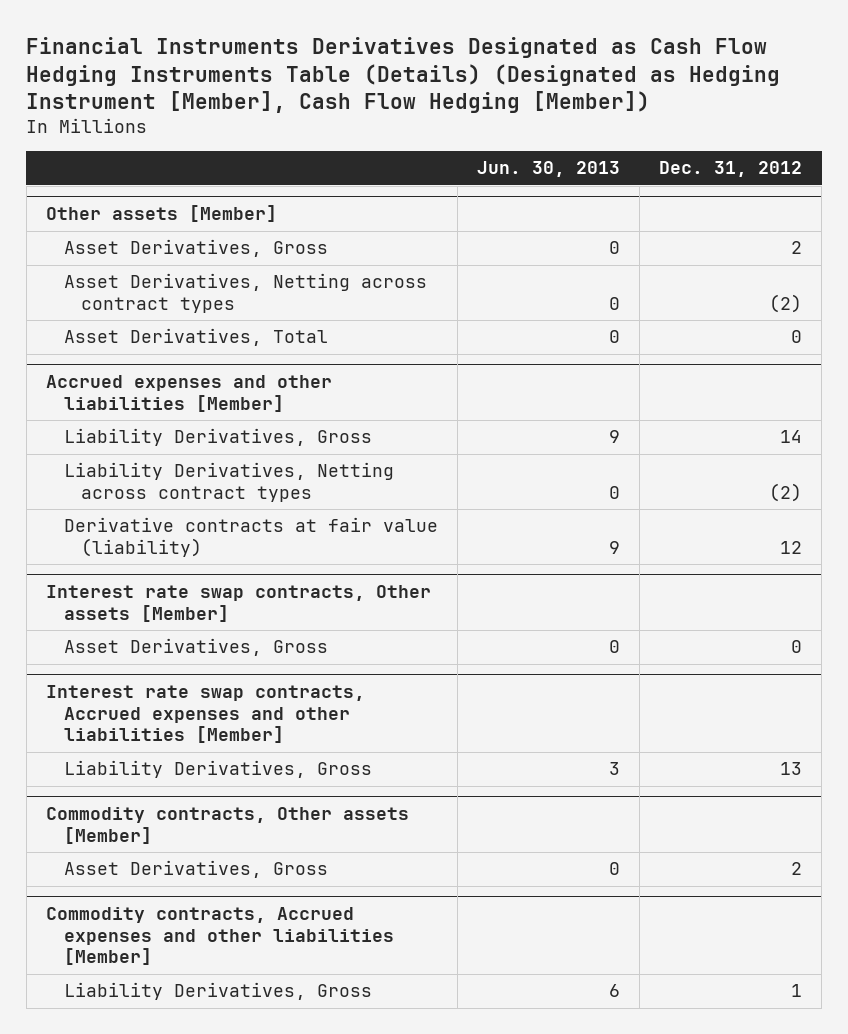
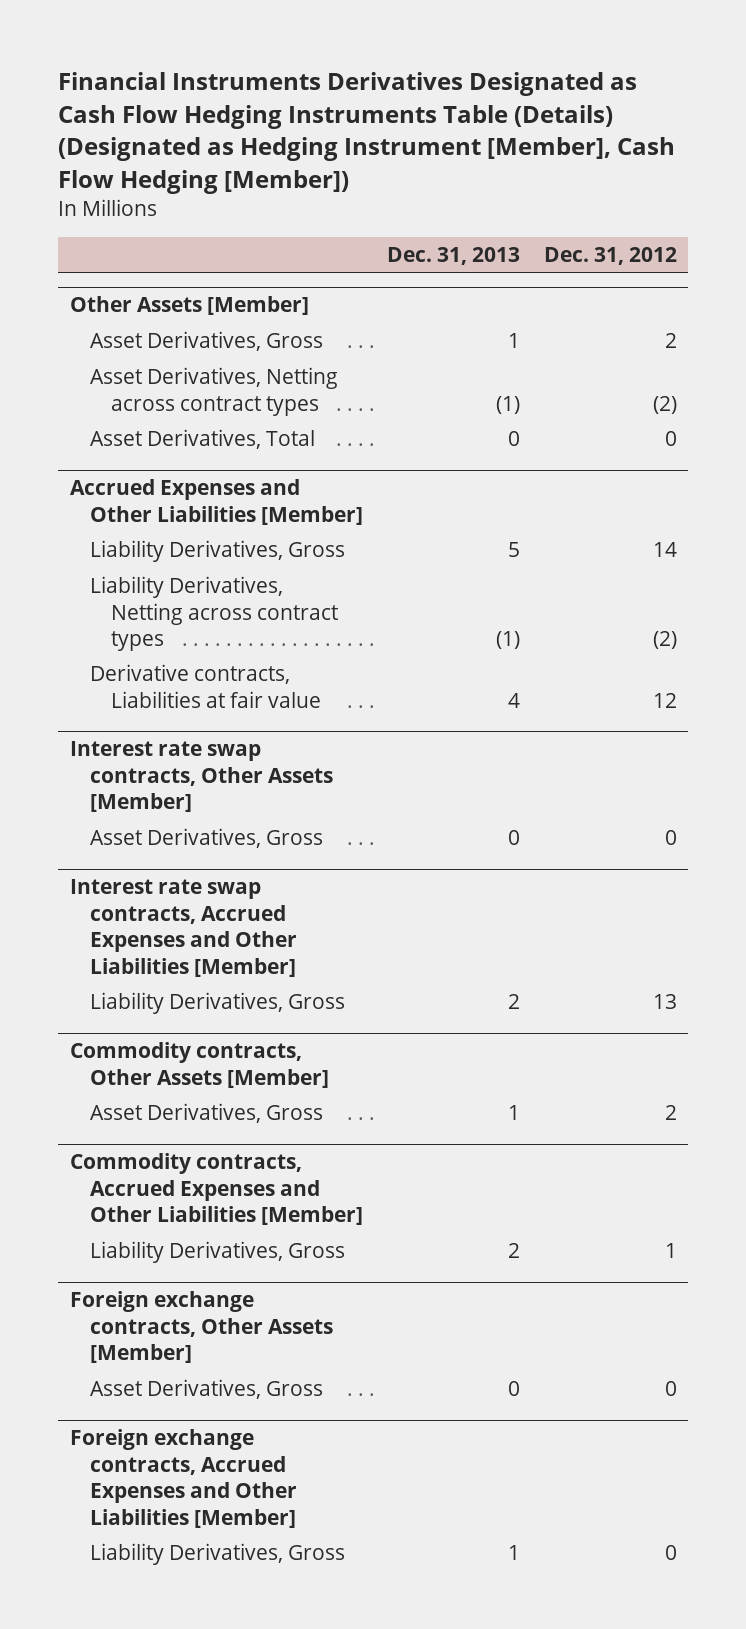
- | Jun. 30, 2013 | Dec. 31, 2012
+ | Dec. 31, 2013 | Dec. 31, 2012
- Other assets [Member]
+ Other Assets [Member]
- Accrued expenses and other liabilities [Member]
+ Accrued Expenses and Other Liabilities [Member]
- Derivative contracts at fair value (liability) | 9 | 12
- Interest rate swap contracts, Other assets [Member]
+ Derivative contracts, Liabilities at fair value | 4 | 12
+ Interest rate swap contracts, Other Assets [Member]
- Interest rate swap contracts, Accrued expenses and other liabilities [Member]
+ Interest rate swap contracts, Accrued Expenses and Other Liabilities [Member]
- Commodity contracts, Other assets [Member]
+ Commodity contracts, Other Assets [Member]
- Commodity contracts, Accrued expenses and other liabilities [Member]
+ Commodity contracts, Accrued Expenses and Other Liabilities [Member]
+ Foreign exchange contracts, Other Assets [Member]
+ Asset Derivatives, Gross | 0 | 0
+ Foreign exchange contracts, Accrued Expenses and Other Liabilities [Member]
+ Liability Derivatives, Gross | 1 | 0

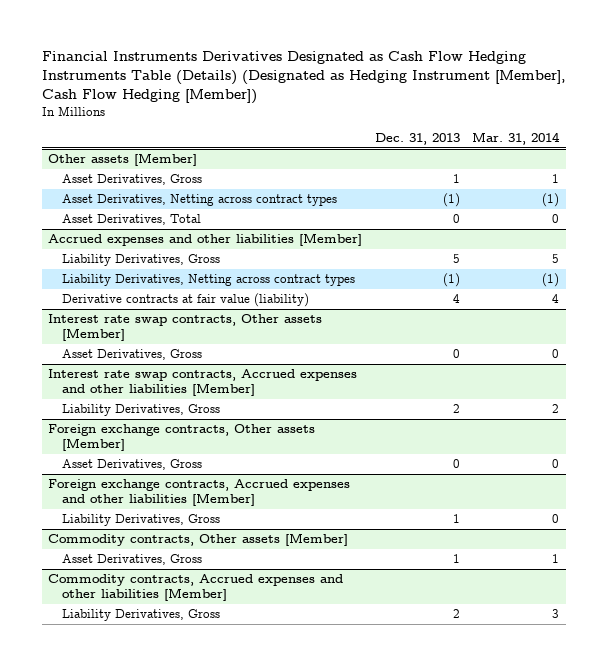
- | Dec. 31, 2013 | Dec. 31, 2012
+ | Dec. 31, 2013 | Mar. 31, 2014
- Other Assets [Member]
+ Other assets [Member]
- Accrued Expenses and Other Liabilities [Member]
+ Accrued expenses and other liabilities [Member]
- Derivative contracts, Liabilities at fair value | 4 | 12
- Interest rate swap contracts, Other Assets [Member]
+ Derivative contracts at fair value (liability) | 4 | 4
+ Interest rate swap contracts, Other assets [Member]
- Interest rate swap contracts, Accrued Expenses and Other Liabilities [Member]
- Liability Derivatives, Gross | 2 | 13
- Commodity contracts, Other Assets [Member]
- Asset Derivatives, Gross | 1 | 2
- Commodity contracts, Accrued Expenses and Other Liabilities [Member]
+ Interest rate swap contracts, Accrued expenses and other liabilities [Member]
- Foreign exchange contracts, Other Assets [Member]
+ Foreign exchange contracts, Other assets [Member]
- Foreign exchange contracts, Accrued Expenses and Other Liabilities [Member]
+ Foreign exchange contracts, Accrued expenses and other liabilities [Member]
+ Commodity contracts, Other assets [Member]
+ Asset Derivatives, Gross | 1 | 1
+ Commodity contracts, Accrued expenses and other liabilities [Member]
+ Liability Derivatives, Gross | 2 | 3

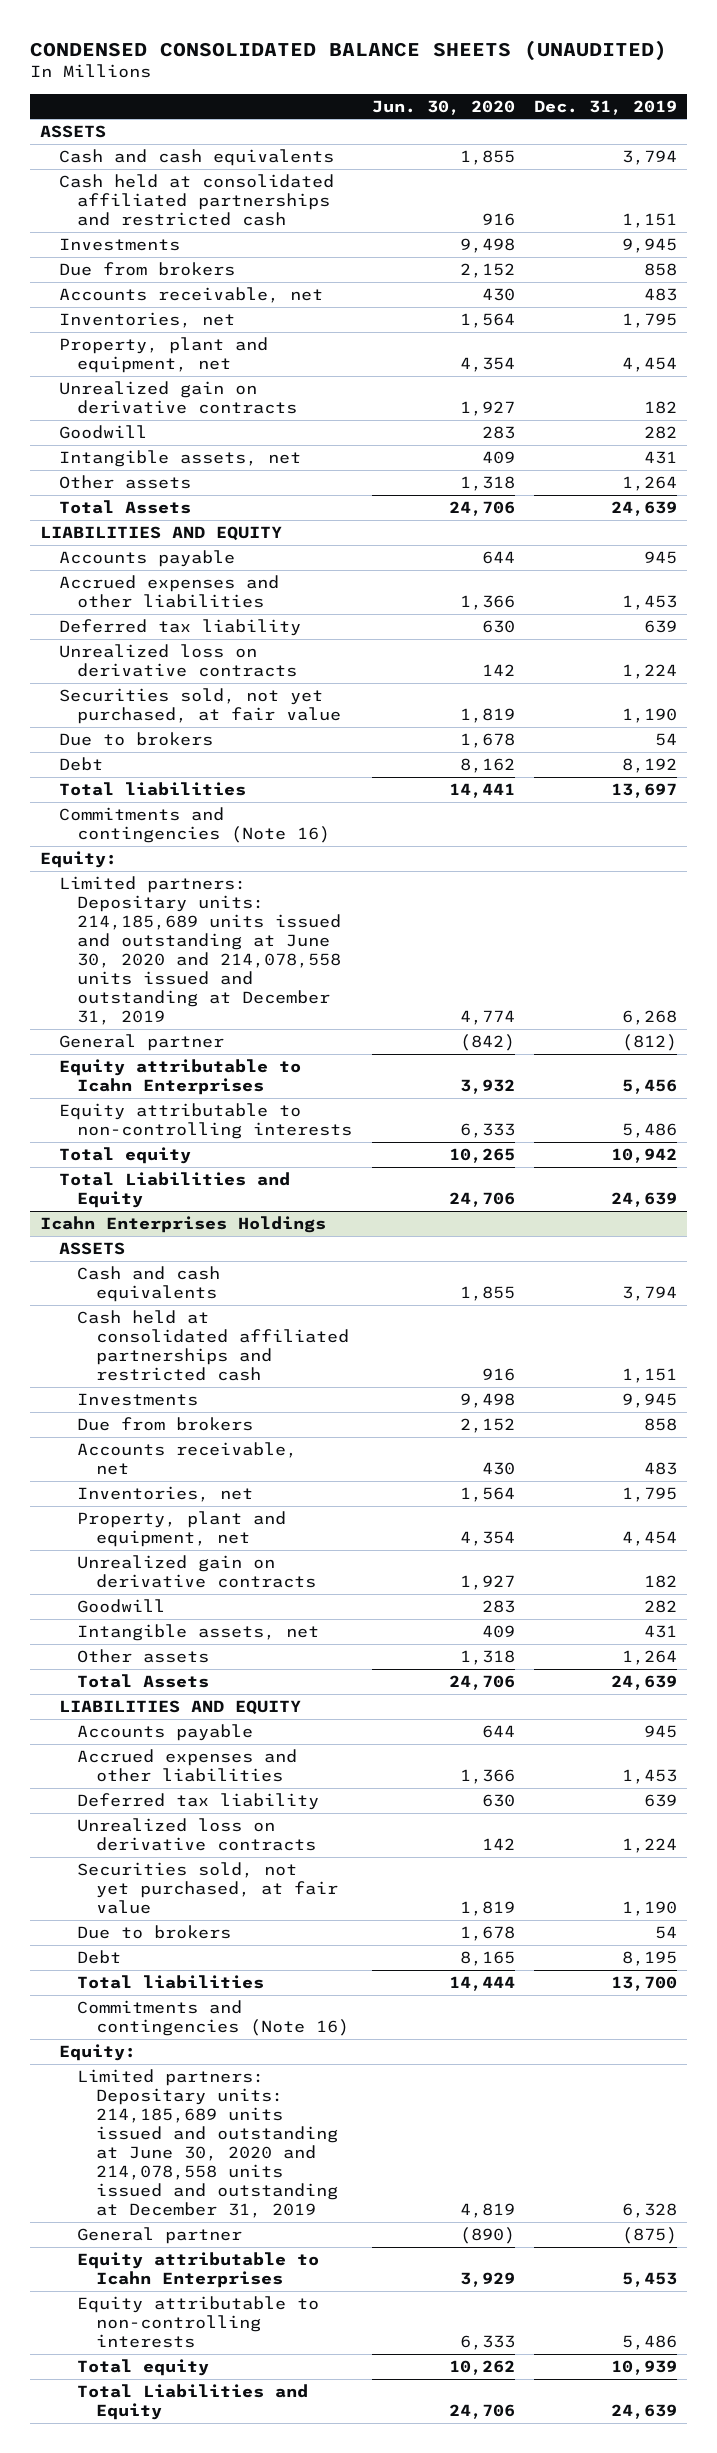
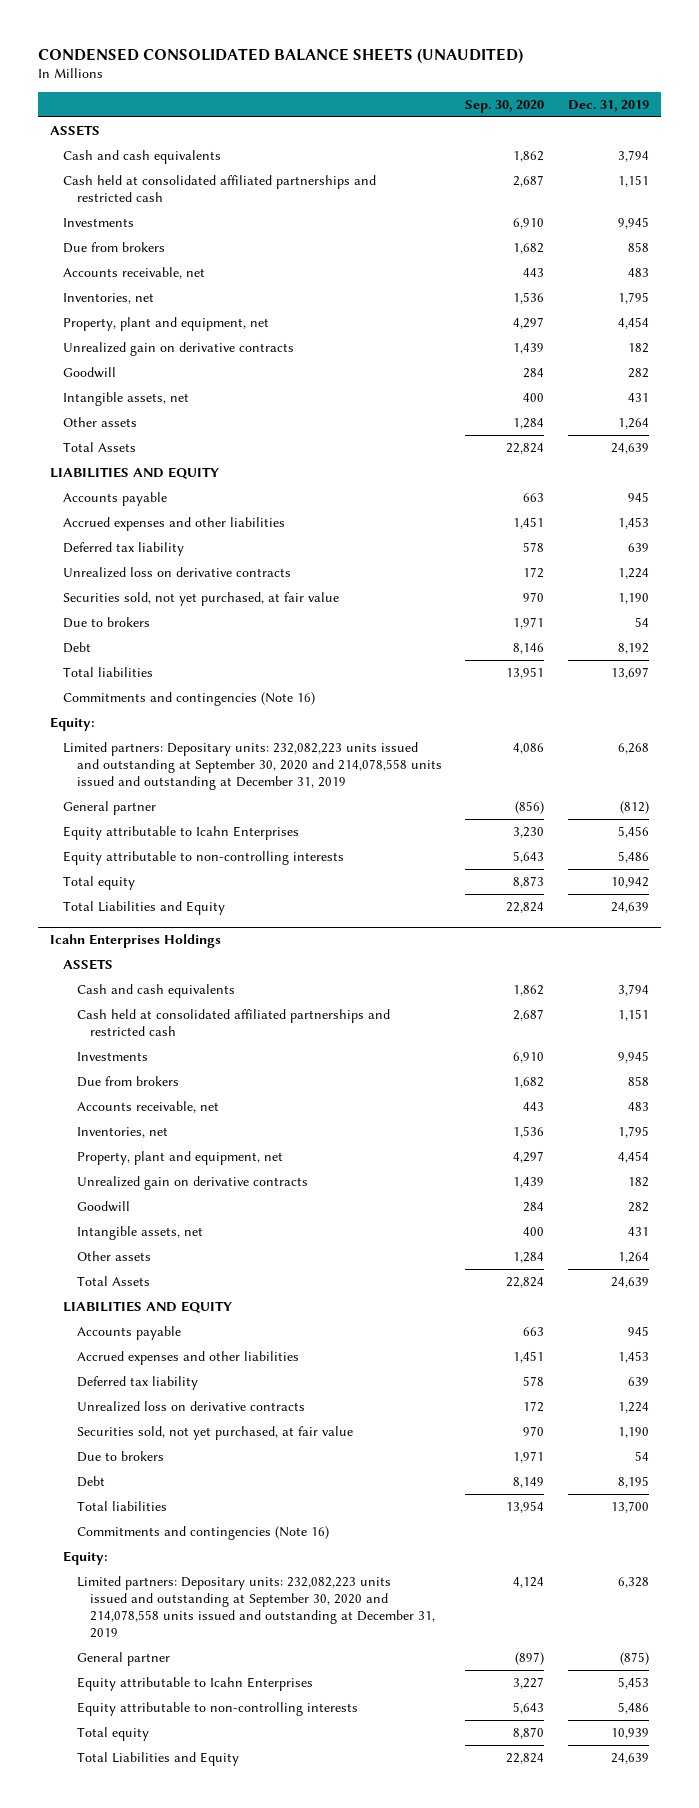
- | Jun. 30, 2020 | Dec. 31, 2019
+ | Sep. 30, 2020 | Dec. 31, 2019
- Limited partners: Depositary units: 214,185,689 units issued and outstanding at June 30, 2020 and 214,078,558 units issued and outstanding at December 31, 2019 | 4,774 | 6,268
+ Limited partners: Depositary units: 232,082,223 units issued and outstanding at September 30, 2020 and 214,078,558 units issued and outstanding at December 31, 2019 | 4,086 | 6,268
@ Icahn Enterprises Holdings
- Limited partners: Depositary units: 214,185,689 units issued and outstanding at June 30, 2020 and 214,078,558 units issued and outstanding at December 31, 2019 | 4,819 | 6,328
+ Limited partners: Depositary units: 232,082,223 units issued and outstanding at September 30, 2020 and 214,078,558 units issued and outstanding at December 31, 2019 | 4,124 | 6,328

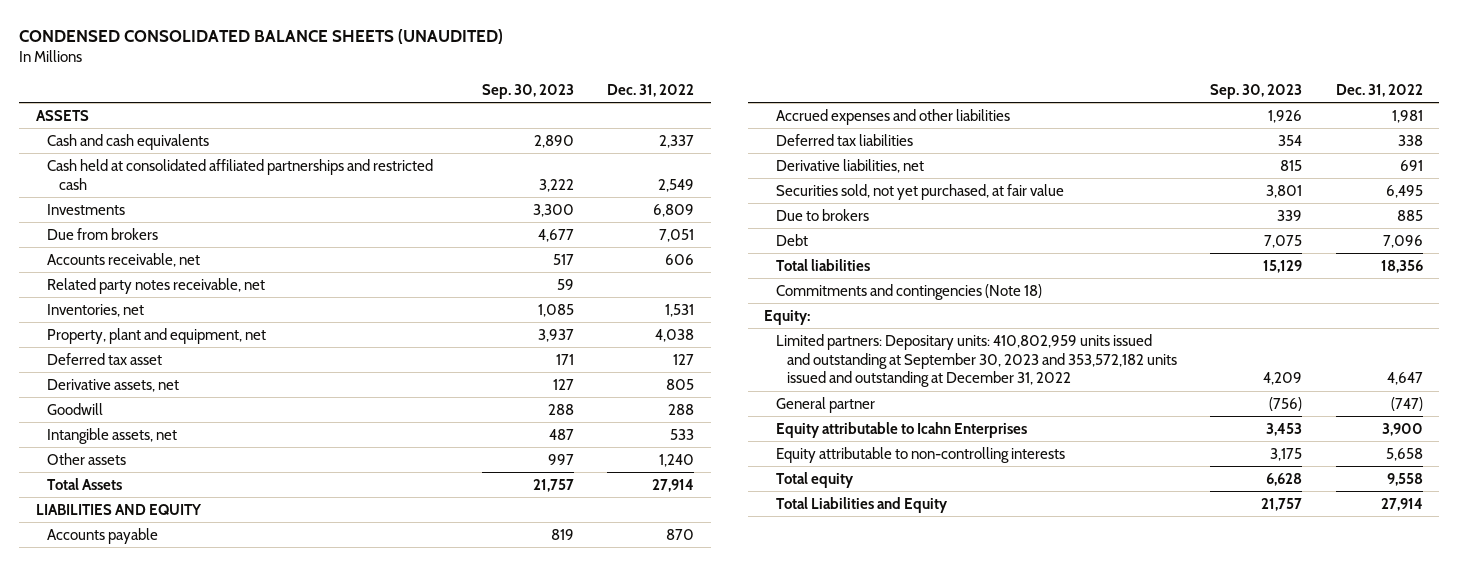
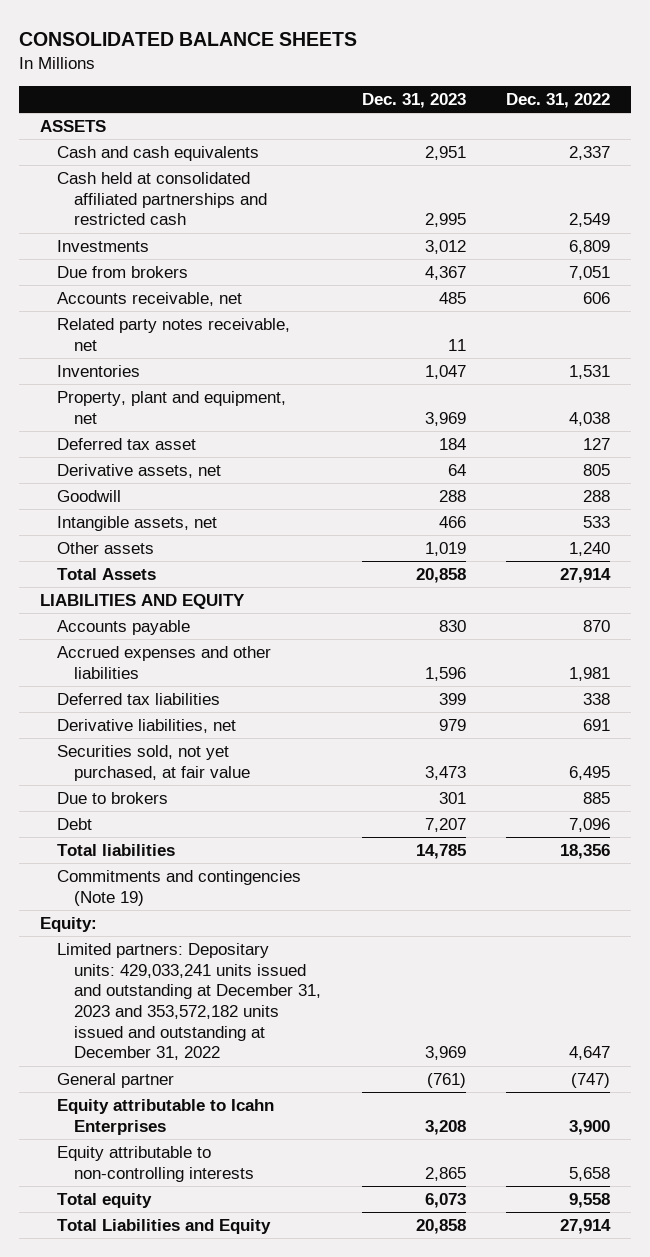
- CONDENSED CONSOLIDATED BALANCE SHEETS (UNAUDITED)
+ CONSOLIDATED BALANCE SHEETS
- | Sep. 30, 2023 | Dec. 31, 2022
+ | Dec. 31, 2023 | Dec. 31, 2022
- Inventories, net | 1,085 | 1,531
+ Inventories | 1,047 | 1,531
- Commitments and contingencies (Note 18)
+ Commitments and contingencies (Note 19)
- Limited partners: Depositary units: 410,802,959 units issued and outstanding at September 30, 2023 and 353,572,182 units issued and outstanding at December 31, 2022 | 4,209 | 4,647
+ Limited partners: Depositary units: 429,033,241 units issued and outstanding at December 31, 2023 and 353,572,182 units issued and outstanding at December 31, 2022 | 3,969 | 4,647

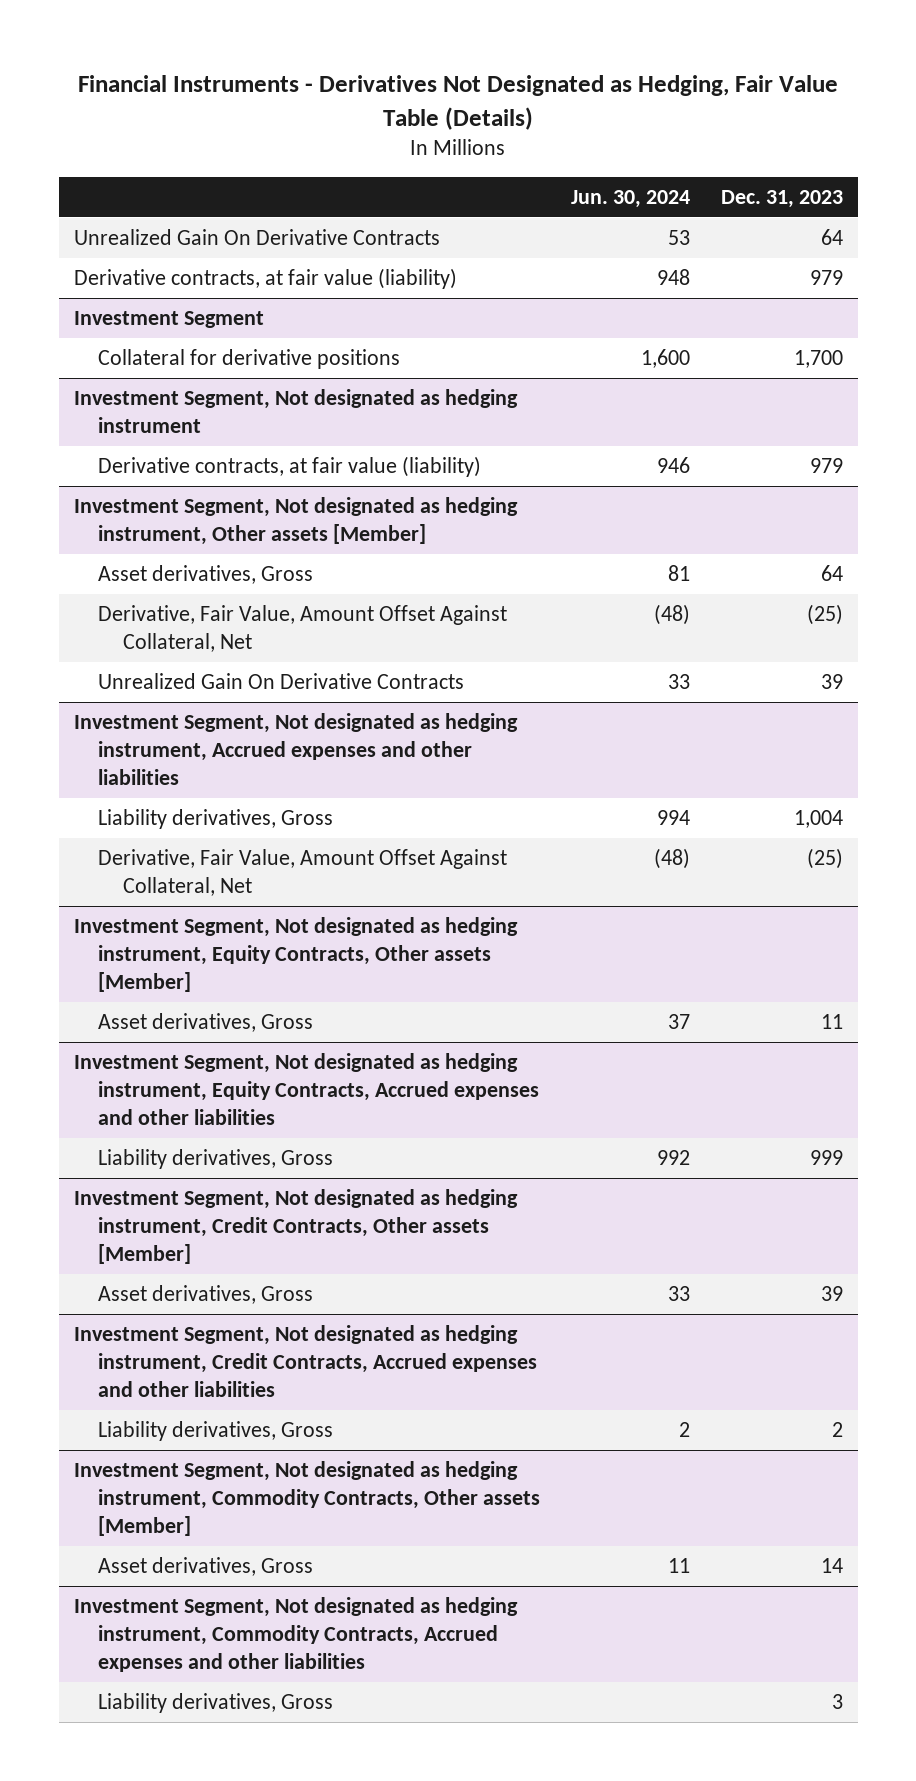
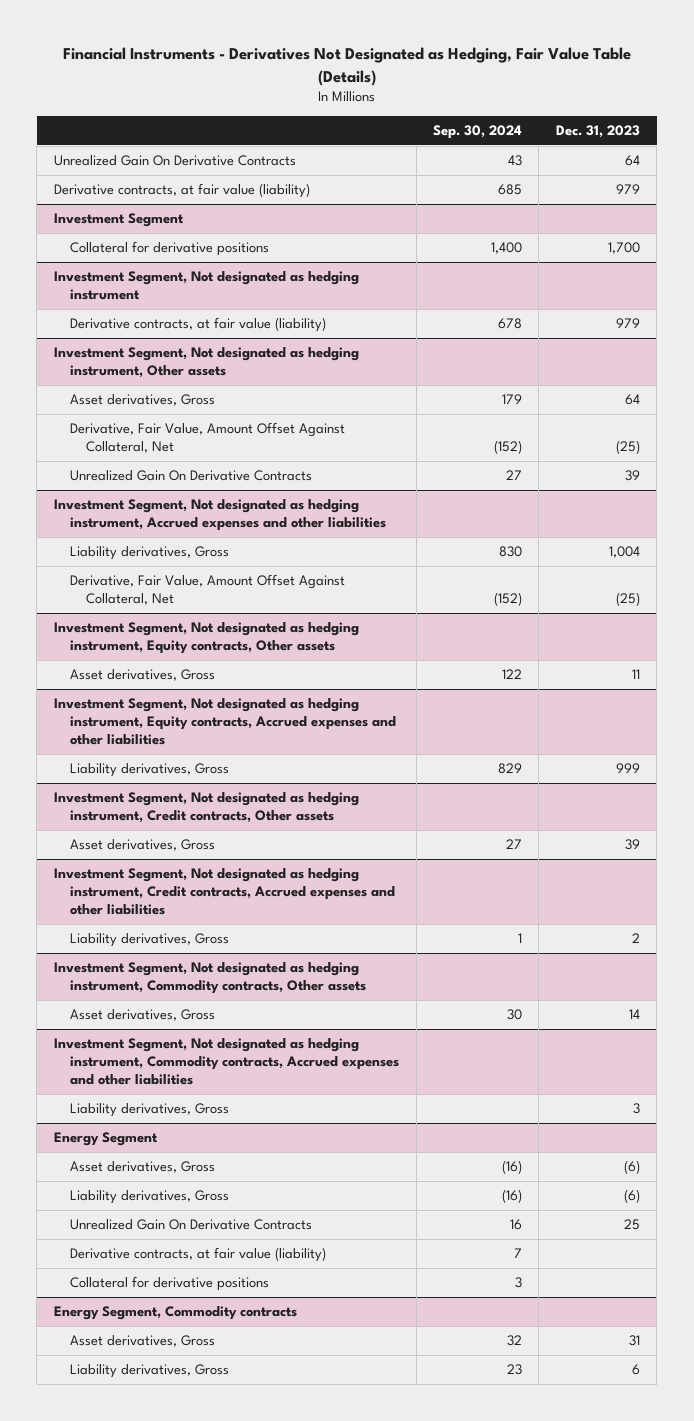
- | Jun. 30, 2024 | Dec. 31, 2023
+ | Sep. 30, 2024 | Dec. 31, 2023
- Investment Segment, Not designated as hedging instrument, Other assets [Member]
+ Investment Segment, Not designated as hedging instrument, Other assets
- Investment Segment, Not designated as hedging instrument, Equity Contracts, Other assets [Member]
+ Investment Segment, Not designated as hedging instrument, Equity contracts, Other assets
- Investment Segment, Not designated as hedging instrument, Equity Contracts, Accrued expenses and other liabilities
+ Investment Segment, Not designated as hedging instrument, Equity contracts, Accrued expenses and other liabilities
- Investment Segment, Not designated as hedging instrument, Credit Contracts, Other assets [Member]
+ Investment Segment, Not designated as hedging instrument, Credit contracts, Other assets
- Investment Segment, Not designated as hedging instrument, Credit Contracts, Accrued expenses and other liabilities
+ Investment Segment, Not designated as hedging instrument, Credit contracts, Accrued expenses and other liabilities
- Investment Segment, Not designated as hedging instrument, Commodity Contracts, Other assets [Member]
+ Investment Segment, Not designated as hedging instrument, Commodity contracts, Other assets
- Investment Segment, Not designated as hedging instrument, Commodity Contracts, Accrued expenses and other liabilities
+ Investment Segment, Not designated as hedging instrument, Commodity contracts, Accrued expenses and other liabilities
+ Energy Segment
+ Asset derivatives, Gross | (16) | (6)
+ Liability derivatives, Gross | (16) | (6)
+ Unrealized Gain On Derivative Contracts | 16 | 25
+ Derivative contracts, at fair value (liability) | 7 |
+ Collateral for derivative positions | 3 |
+ Energy Segment, Commodity contracts
+ Asset derivatives, Gross | 32 | 31
+ Liability derivatives, Gross | 23 | 6

